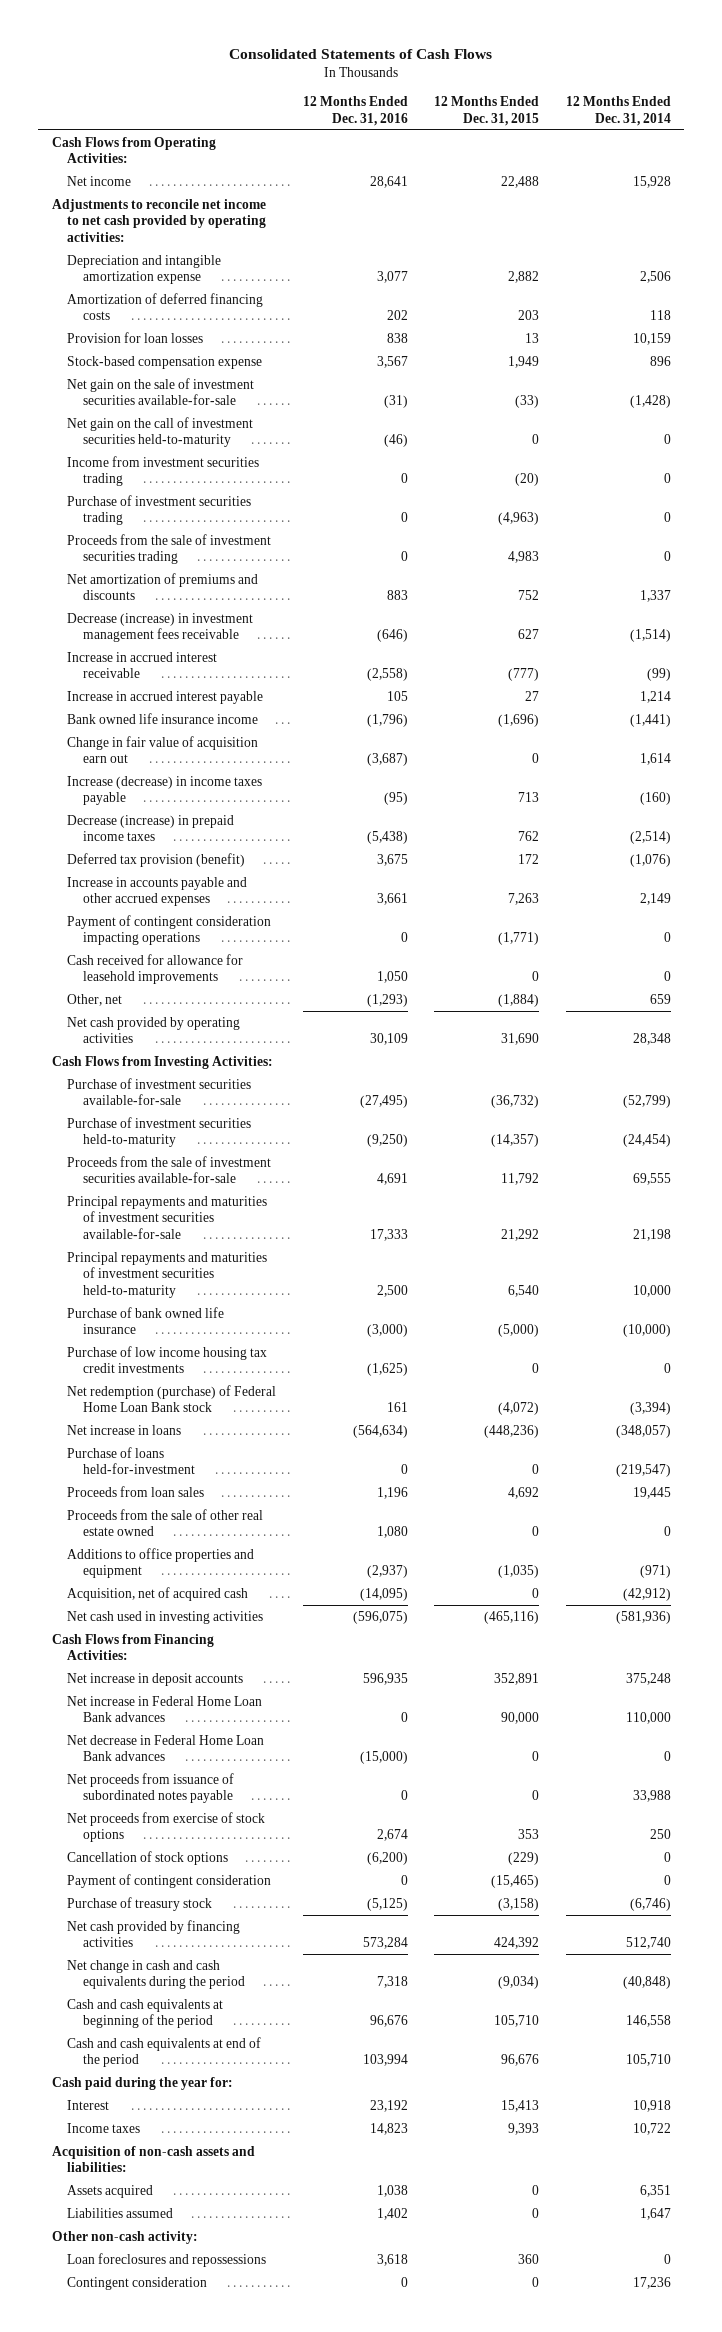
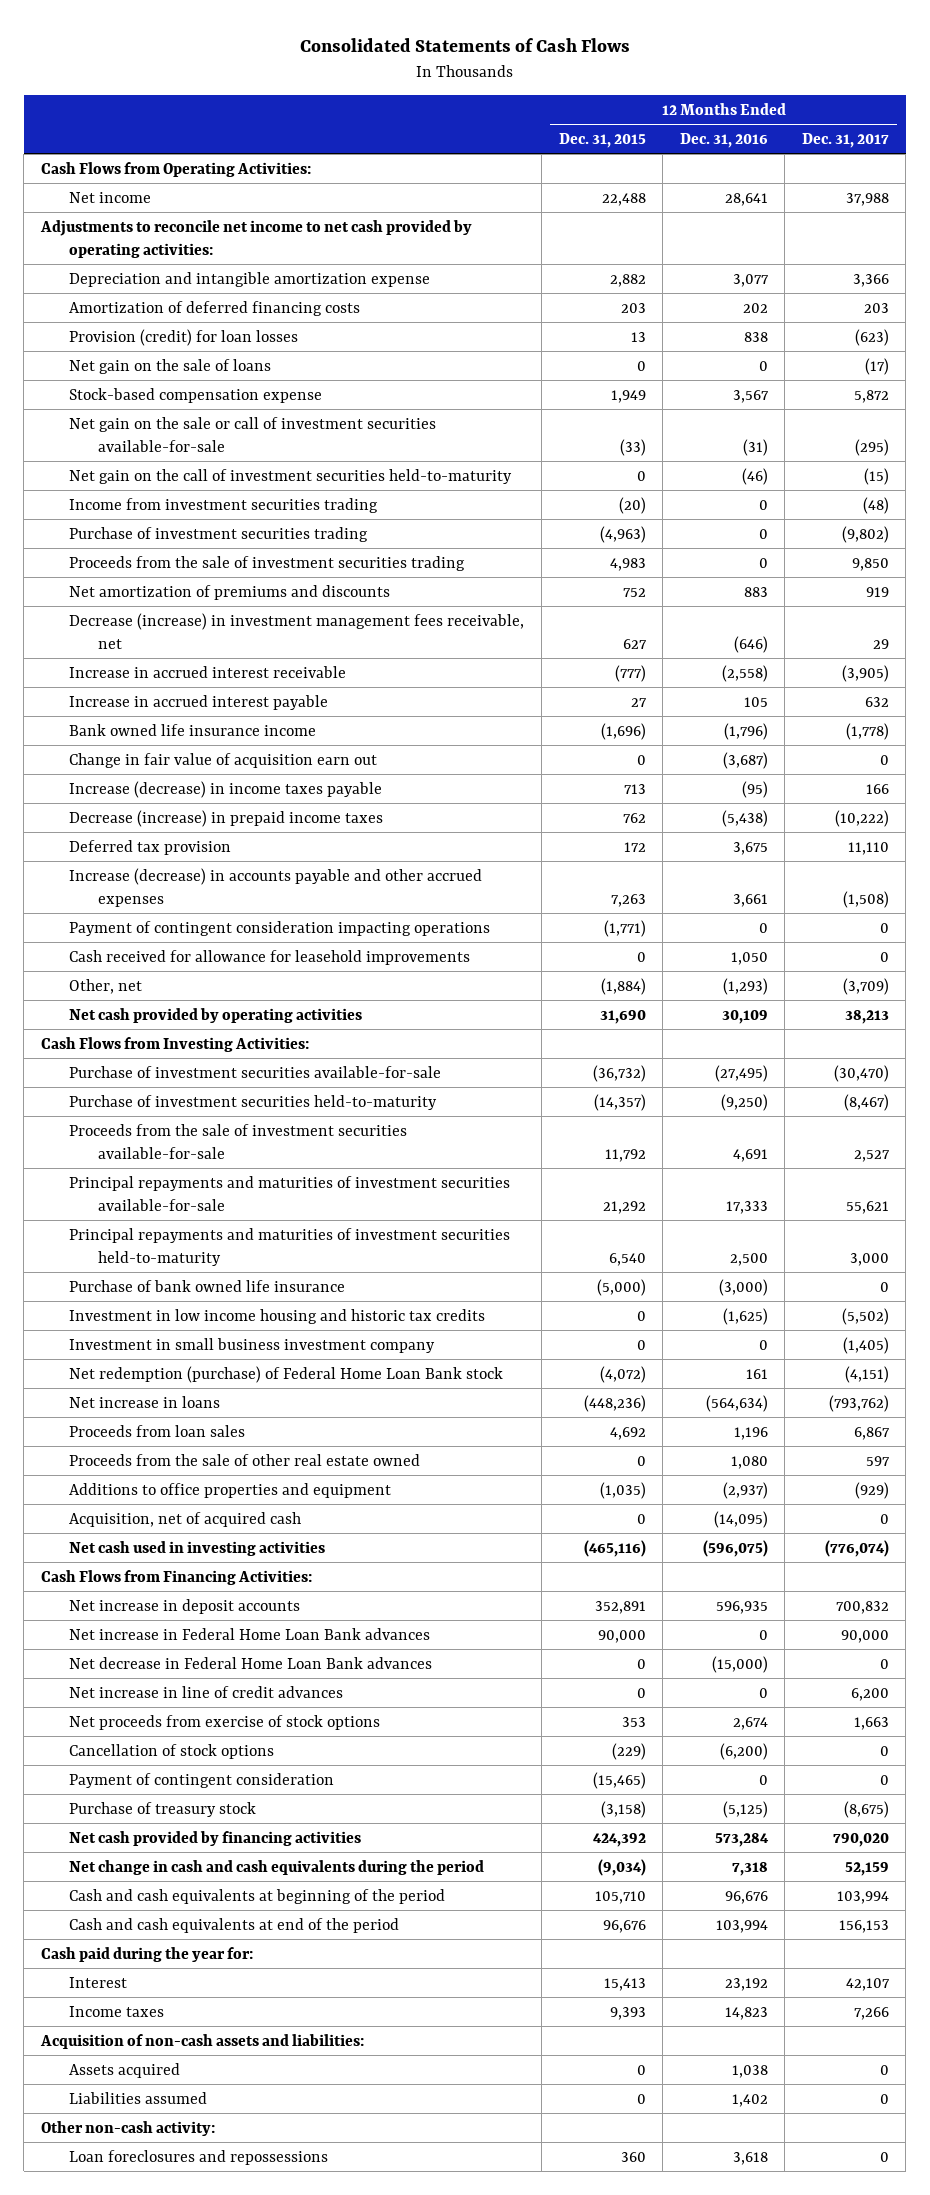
- | 12 Months Ended Dec. 31, 2016 | 12 Months Ended Dec. 31, 2015 | 12 Months Ended Dec. 31, 2014
+ | 12 Months Ended Dec. 31, 2015 | 12 Months Ended Dec. 31, 2016 | 12 Months Ended Dec. 31, 2017
- Provision for loan losses | 838 | 13 | 10,159
+ Provision (credit) for loan losses | 13 | 838 | (623)
+ Net gain on the sale of loans | 0 | 0 | (17)
- Net gain on the sale of investment securities available-for-sale | (31) | (33) | (1,428)
+ Net gain on the sale or call of investment securities available-for-sale | (33) | (31) | (295)
- Decrease (increase) in investment management fees receivable | (646) | 627 | (1,514)
+ Decrease (increase) in investment management fees receivable, net | 627 | (646) | 29
- Deferred tax provision (benefit) | 3,675 | 172 | (1,076)
- Increase in accounts payable and other accrued expenses | 3,661 | 7,263 | 2,149
+ Deferred tax provision | 172 | 3,675 | 11,110
+ Increase (decrease) in accounts payable and other accrued expenses | 7,263 | 3,661 | (1,508)
- Purchase of low income housing tax credit investments | (1,625) | 0 | 0
+ Investment in low income housing and historic tax credits | 0 | (1,625) | (5,502)
+ Investment in small business investment company | 0 | 0 | (1,405)
- Purchase of loans held-for-investment | 0 | 0 | (219,547)
- Net proceeds from issuance of subordinated notes payable | 0 | 0 | 33,988
+ Net increase in line of credit advances | 0 | 0 | 6,200
- Contingent consideration | 0 | 0 | 17,236

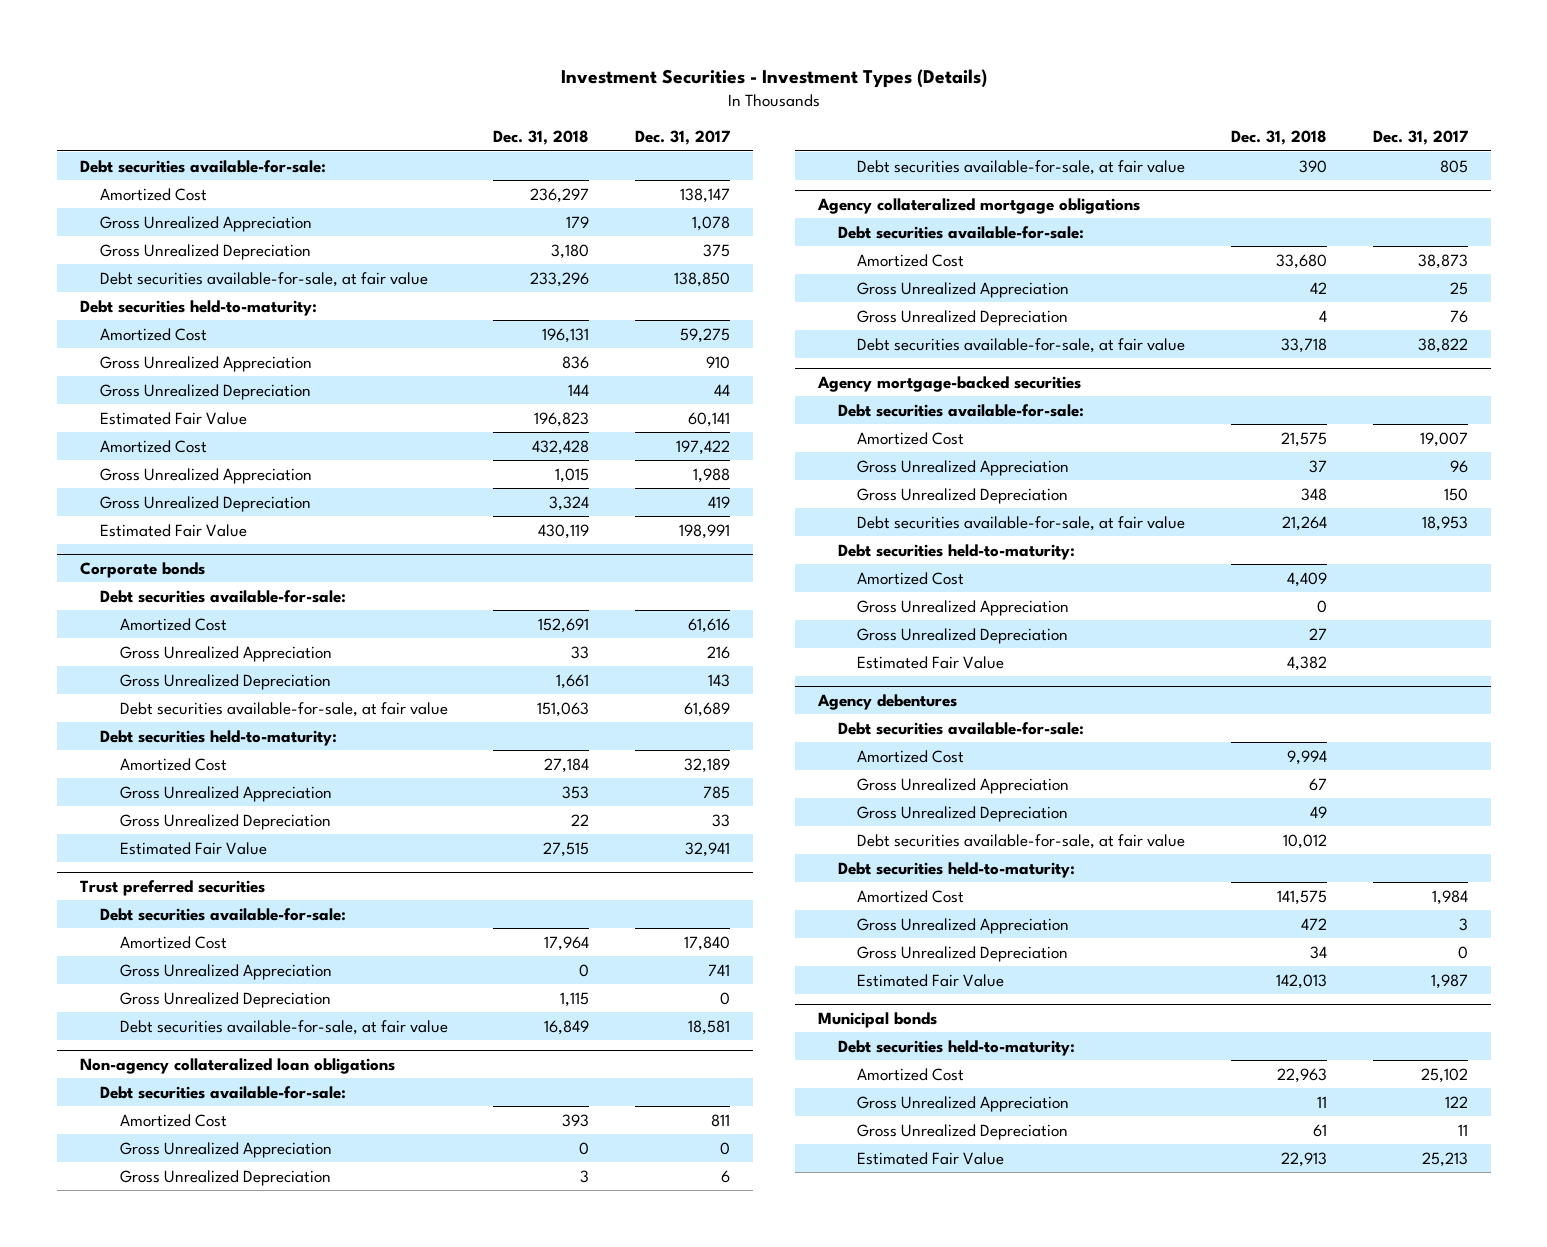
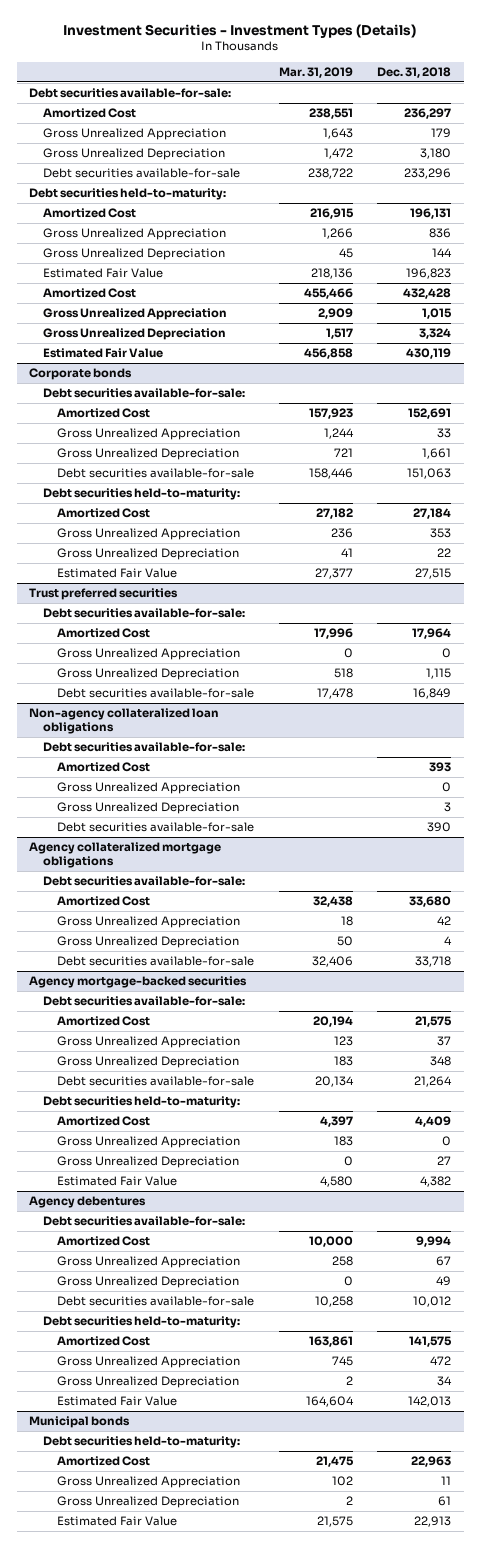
- | Dec. 31, 2018 | Dec. 31, 2017
+ | Mar. 31, 2019 | Dec. 31, 2018
- Debt securities available-for-sale, at fair value | 233,296 | 138,850
+ Debt securities available-for-sale | 238,722 | 233,296
@ Corporate bonds
- Debt securities available-for-sale, at fair value | 151,063 | 61,689
+ Debt securities available-for-sale | 158,446 | 151,063
@ Trust preferred securities
- Debt securities available-for-sale, at fair value | 16,849 | 18,581
+ Debt securities available-for-sale | 17,478 | 16,849
@ Non-agency collateralized loan obligations
- Debt securities available-for-sale, at fair value | 390 | 805
+ Debt securities available-for-sale | | 390
@ Agency collateralized mortgage obligations
- Debt securities available-for-sale, at fair value | 33,718 | 38,822
+ Debt securities available-for-sale | 32,406 | 33,718
@ Agency mortgage-backed securities
- Debt securities available-for-sale, at fair value | 21,264 | 18,953
+ Debt securities available-for-sale | 20,134 | 21,264
@ Agency debentures
- Debt securities available-for-sale, at fair value | 10,012 |
+ Debt securities available-for-sale | 10,258 | 10,012

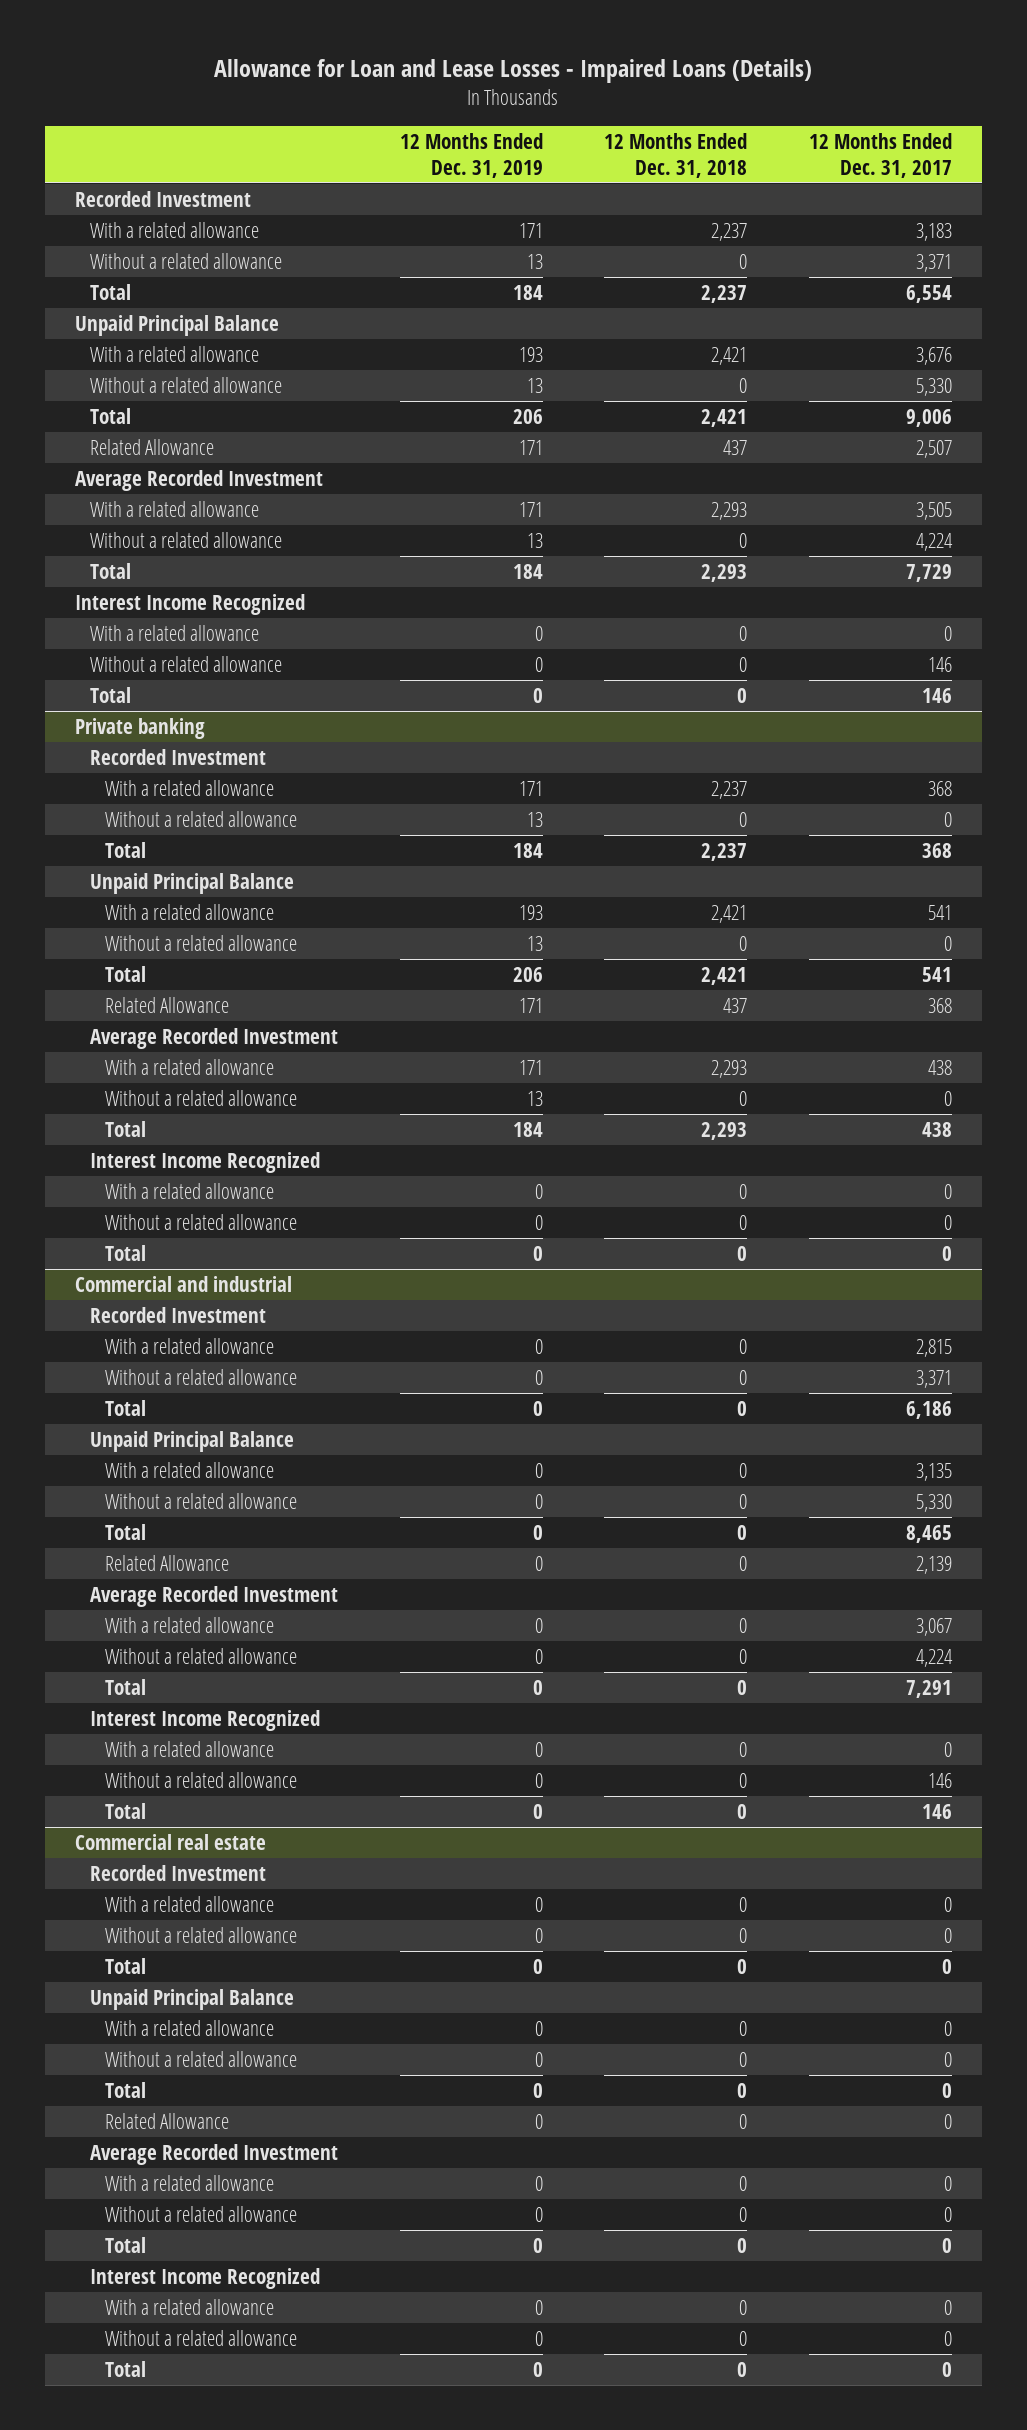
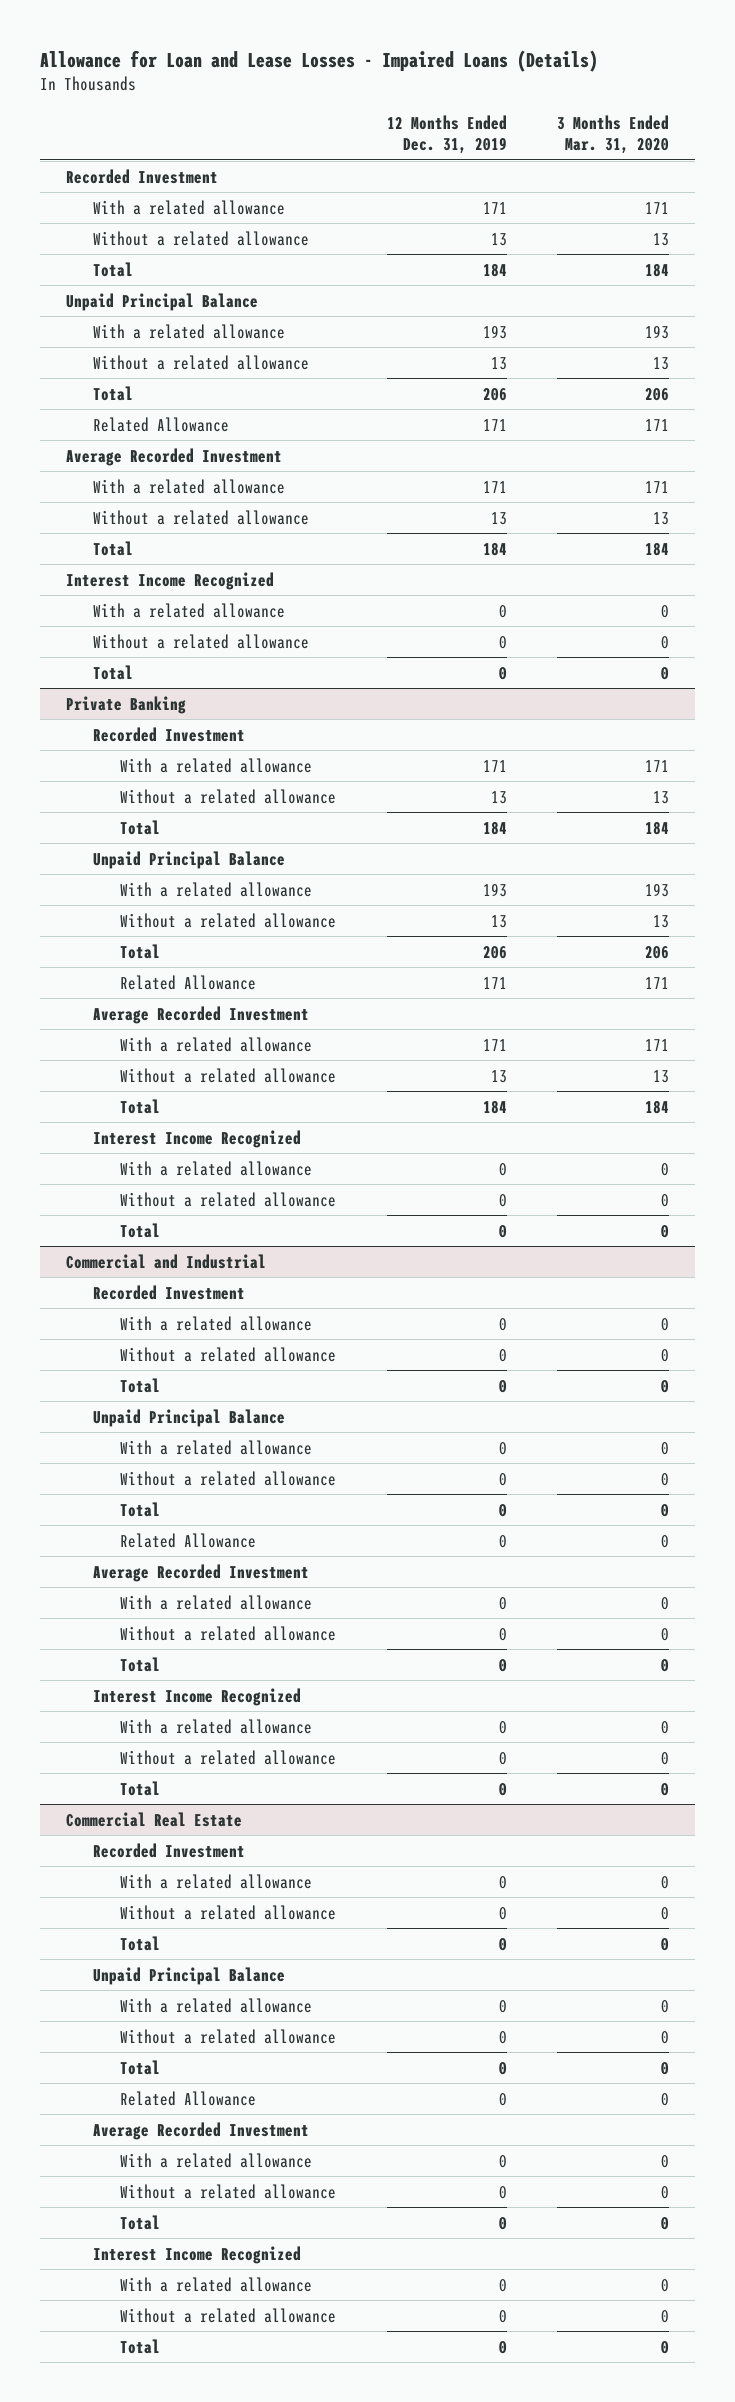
- | 12 Months Ended Dec. 31, 2019 | 12 Months Ended Dec. 31, 2018 | 12 Months Ended Dec. 31, 2017
+ | 12 Months Ended Dec. 31, 2019 | 3 Months Ended Mar. 31, 2020
- Private banking
+ Private Banking
- Commercial and industrial
+ Commercial and Industrial
- Commercial real estate
+ Commercial Real Estate

